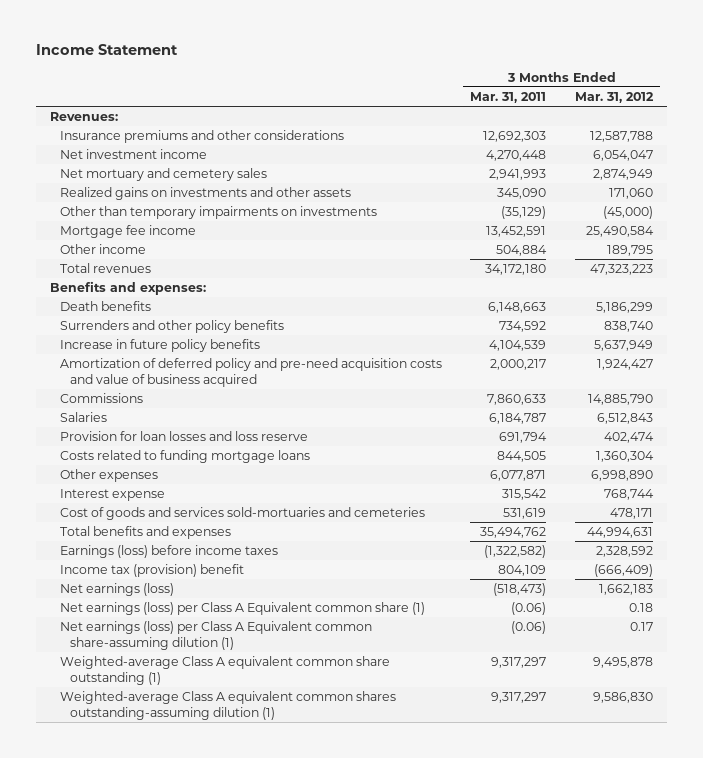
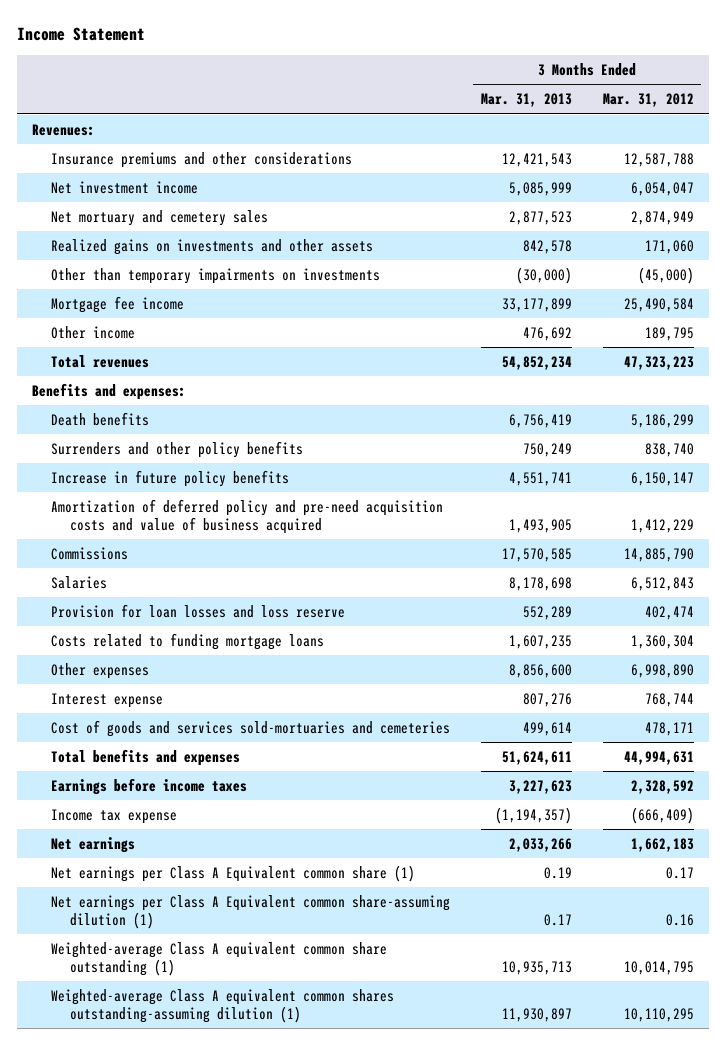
- | 3 Months Ended Mar. 31, 2011 | 3 Months Ended Mar. 31, 2012
+ | 3 Months Ended Mar. 31, 2013 | 3 Months Ended Mar. 31, 2012
- Increase in future policy benefits | 4,104,539 | 5,637,949
- Amortization of deferred policy and pre-need acquisition costs and value of business acquired | 2,000,217 | 1,924,427
+ Increase in future policy benefits | 4,551,741 | 6,150,147
+ Amortization of deferred policy and pre-need acquisition costs and value of business acquired | 1,493,905 | 1,412,229
- Earnings (loss) before income taxes | (1,322,582) | 2,328,592
- Income tax (provision) benefit | 804,109 | (666,409)
- Net earnings (loss) | (518,473) | 1,662,183
- Net earnings (loss) per Class A Equivalent common share (1) | (0.06) | 0.18
- Net earnings (loss) per Class A Equivalent common share-assuming dilution (1) | (0.06) | 0.17
- Weighted-average Class A equivalent common share outstanding (1) | 9,317,297 | 9,495,878
- Weighted-average Class A equivalent common shares outstanding-assuming dilution (1) | 9,317,297 | 9,586,830
+ Earnings before income taxes | 3,227,623 | 2,328,592
+ Income tax expense | (1,194,357) | (666,409)
+ Net earnings | 2,033,266 | 1,662,183
+ Net earnings per Class A Equivalent common share (1) | 0.19 | 0.17
+ Net earnings per Class A Equivalent common share-assuming dilution (1) | 0.17 | 0.16
+ Weighted-average Class A equivalent common share outstanding (1) | 10,935,713 | 10,014,795
+ Weighted-average Class A equivalent common shares outstanding-assuming dilution (1) | 11,930,897 | 10,110,295

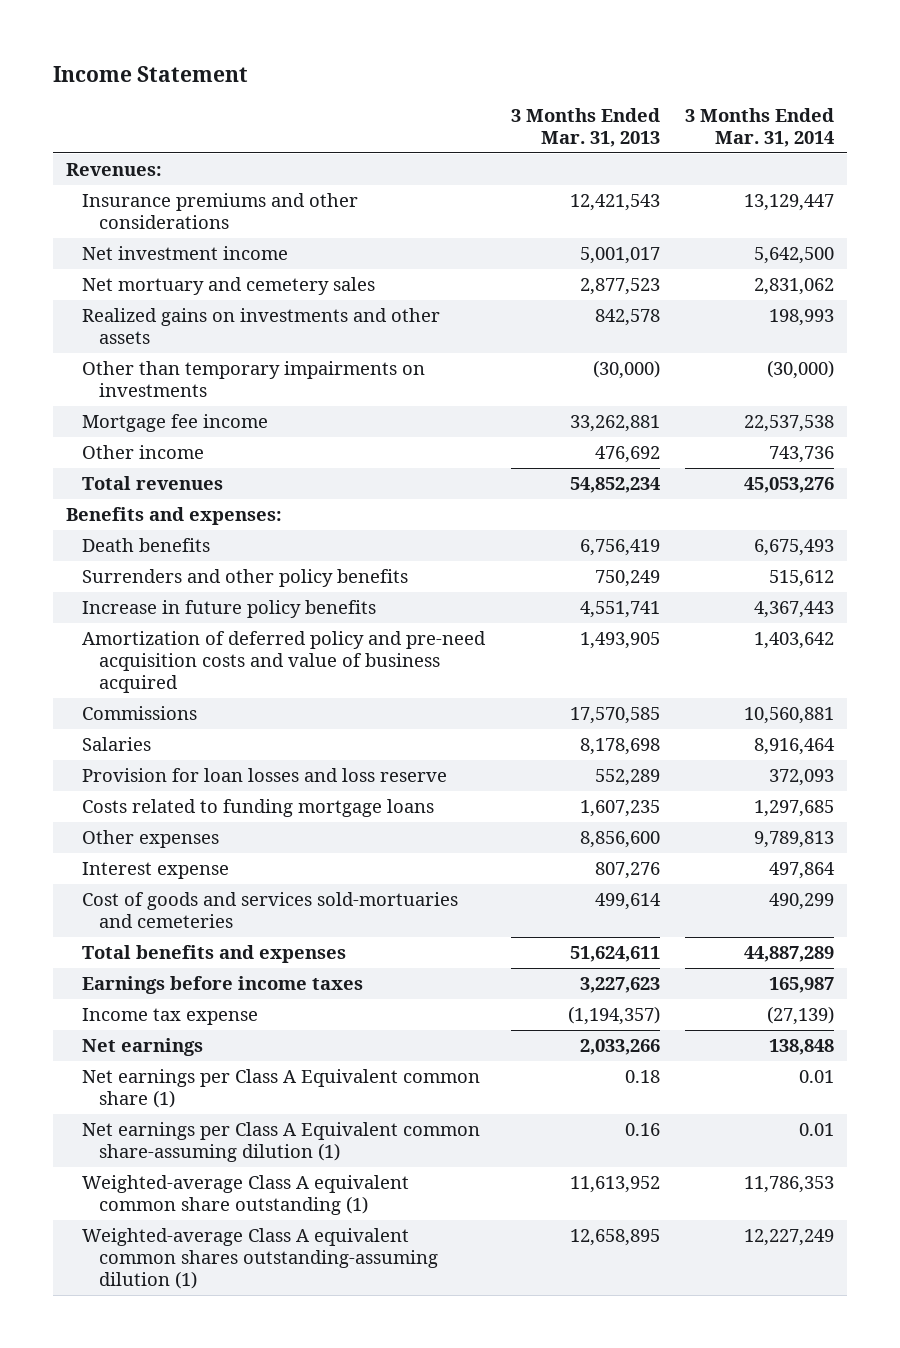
- | 3 Months Ended Mar. 31, 2013 | 3 Months Ended Mar. 31, 2012
+ | 3 Months Ended Mar. 31, 2013 | 3 Months Ended Mar. 31, 2014
- Net investment income | 5,085,999 | 6,054,047
+ Net investment income | 5,001,017 | 5,642,500
- Mortgage fee income | 33,177,899 | 25,490,584
+ Mortgage fee income | 33,262,881 | 22,537,538
- Net earnings per Class A Equivalent common share (1) | 0.19 | 0.17
- Net earnings per Class A Equivalent common share-assuming dilution (1) | 0.17 | 0.16
- Weighted-average Class A equivalent common share outstanding (1) | 10,935,713 | 10,014,795
- Weighted-average Class A equivalent common shares outstanding-assuming dilution (1) | 11,930,897 | 10,110,295
+ Net earnings per Class A Equivalent common share (1) | 0.18 | 0.01
+ Net earnings per Class A Equivalent common share-assuming dilution (1) | 0.16 | 0.01
+ Weighted-average Class A equivalent common share outstanding (1) | 11,613,952 | 11,786,353
+ Weighted-average Class A equivalent common shares outstanding-assuming dilution (1) | 12,658,895 | 12,227,249

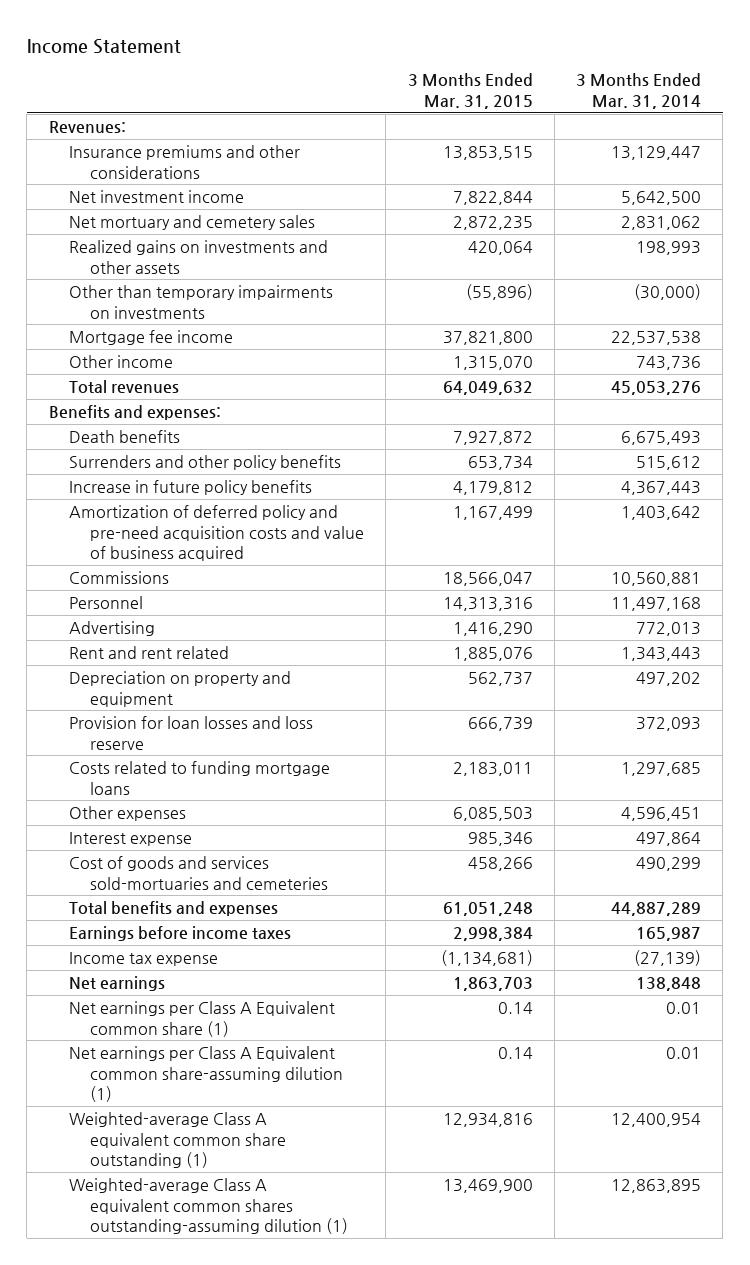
- | 3 Months Ended Mar. 31, 2013 | 3 Months Ended Mar. 31, 2014
+ | 3 Months Ended Mar. 31, 2015 | 3 Months Ended Mar. 31, 2014
- Salaries | 8,178,698 | 8,916,464
+ Personnel | 14,313,316 | 11,497,168
+ Advertising | 1,416,290 | 772,013
+ Rent and rent related | 1,885,076 | 1,343,443
+ Depreciation on property and equipment | 562,737 | 497,202
- Other expenses | 8,856,600 | 9,789,813
+ Other expenses | 6,085,503 | 4,596,451
- Weighted-average Class A equivalent common share outstanding (1) | 11,613,952 | 11,786,353
- Weighted-average Class A equivalent common shares outstanding-assuming dilution (1) | 12,658,895 | 12,227,249
+ Weighted-average Class A equivalent common share outstanding (1) | 12,934,816 | 12,400,954
+ Weighted-average Class A equivalent common shares outstanding-assuming dilution (1) | 13,469,900 | 12,863,895

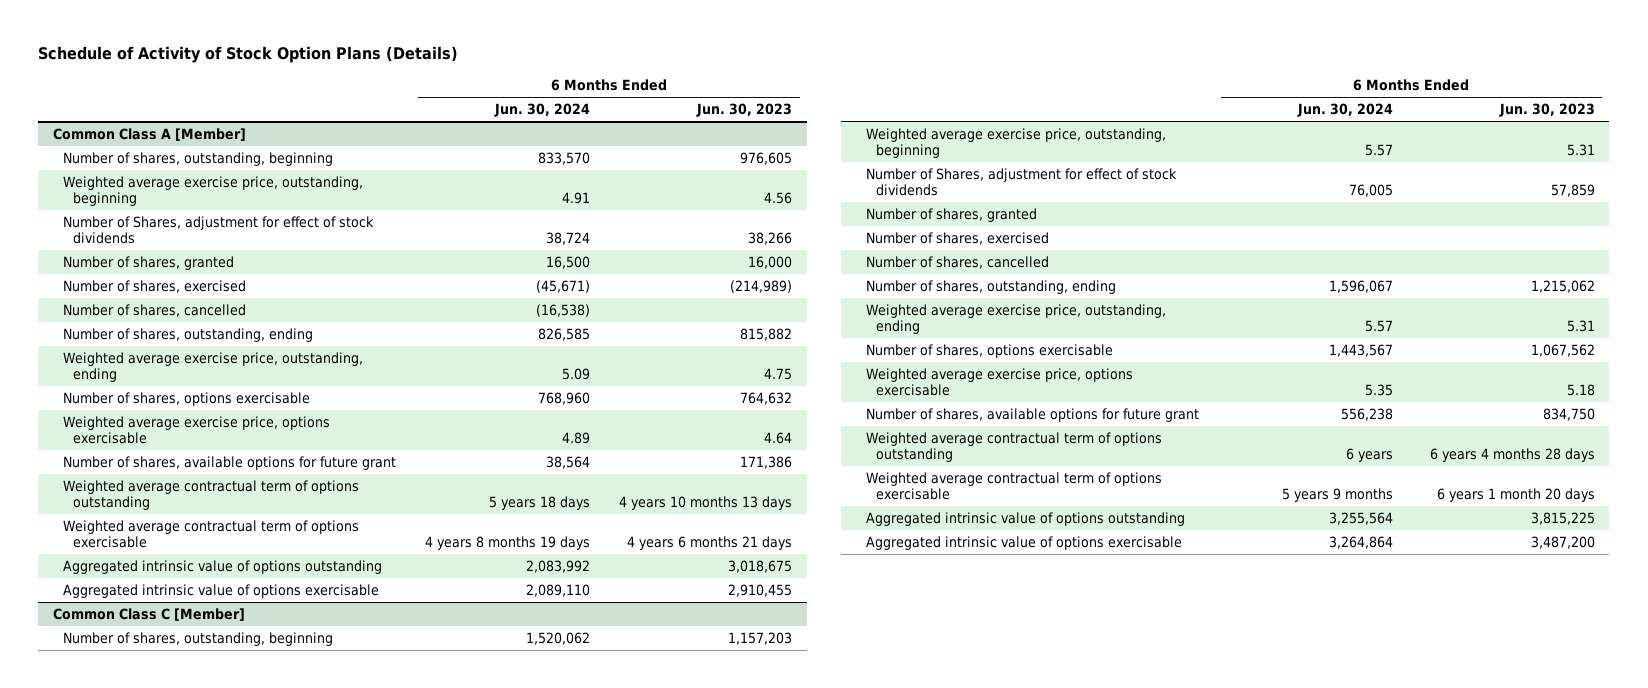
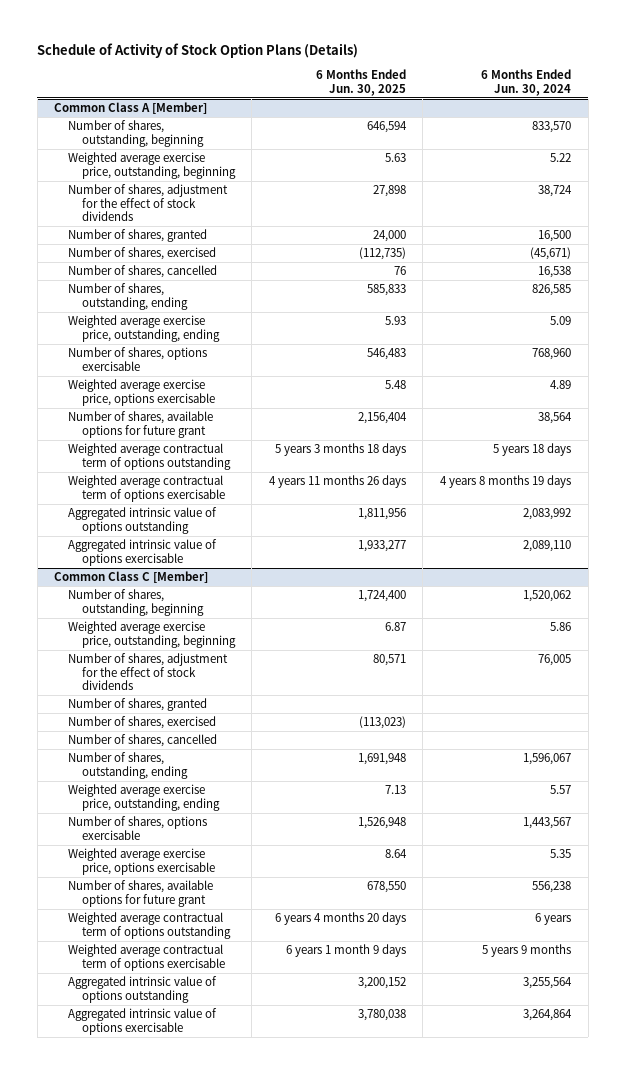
- | 6 Months Ended Jun. 30, 2024 | 6 Months Ended Jun. 30, 2023
+ | 6 Months Ended Jun. 30, 2025 | 6 Months Ended Jun. 30, 2024
@ Common Class A [Member]
- Weighted average exercise price, outstanding, beginning | 4.91 | 4.56
- Number of Shares, adjustment for effect of stock dividends | 38,724 | 38,266
+ Weighted average exercise price, outstanding, beginning | 5.63 | 5.22
+ Number of shares, adjustment for the effect of stock dividends | 27,898 | 38,724
- Number of shares, cancelled | (16,538) |
+ Number of shares, cancelled | 76 | 16,538
@ Common Class C [Member]
- Weighted average exercise price, outstanding, beginning | 5.57 | 5.31
- Number of Shares, adjustment for effect of stock dividends | 76,005 | 57,859
+ Weighted average exercise price, outstanding, beginning | 6.87 | 5.86
+ Number of shares, adjustment for the effect of stock dividends | 80,571 | 76,005

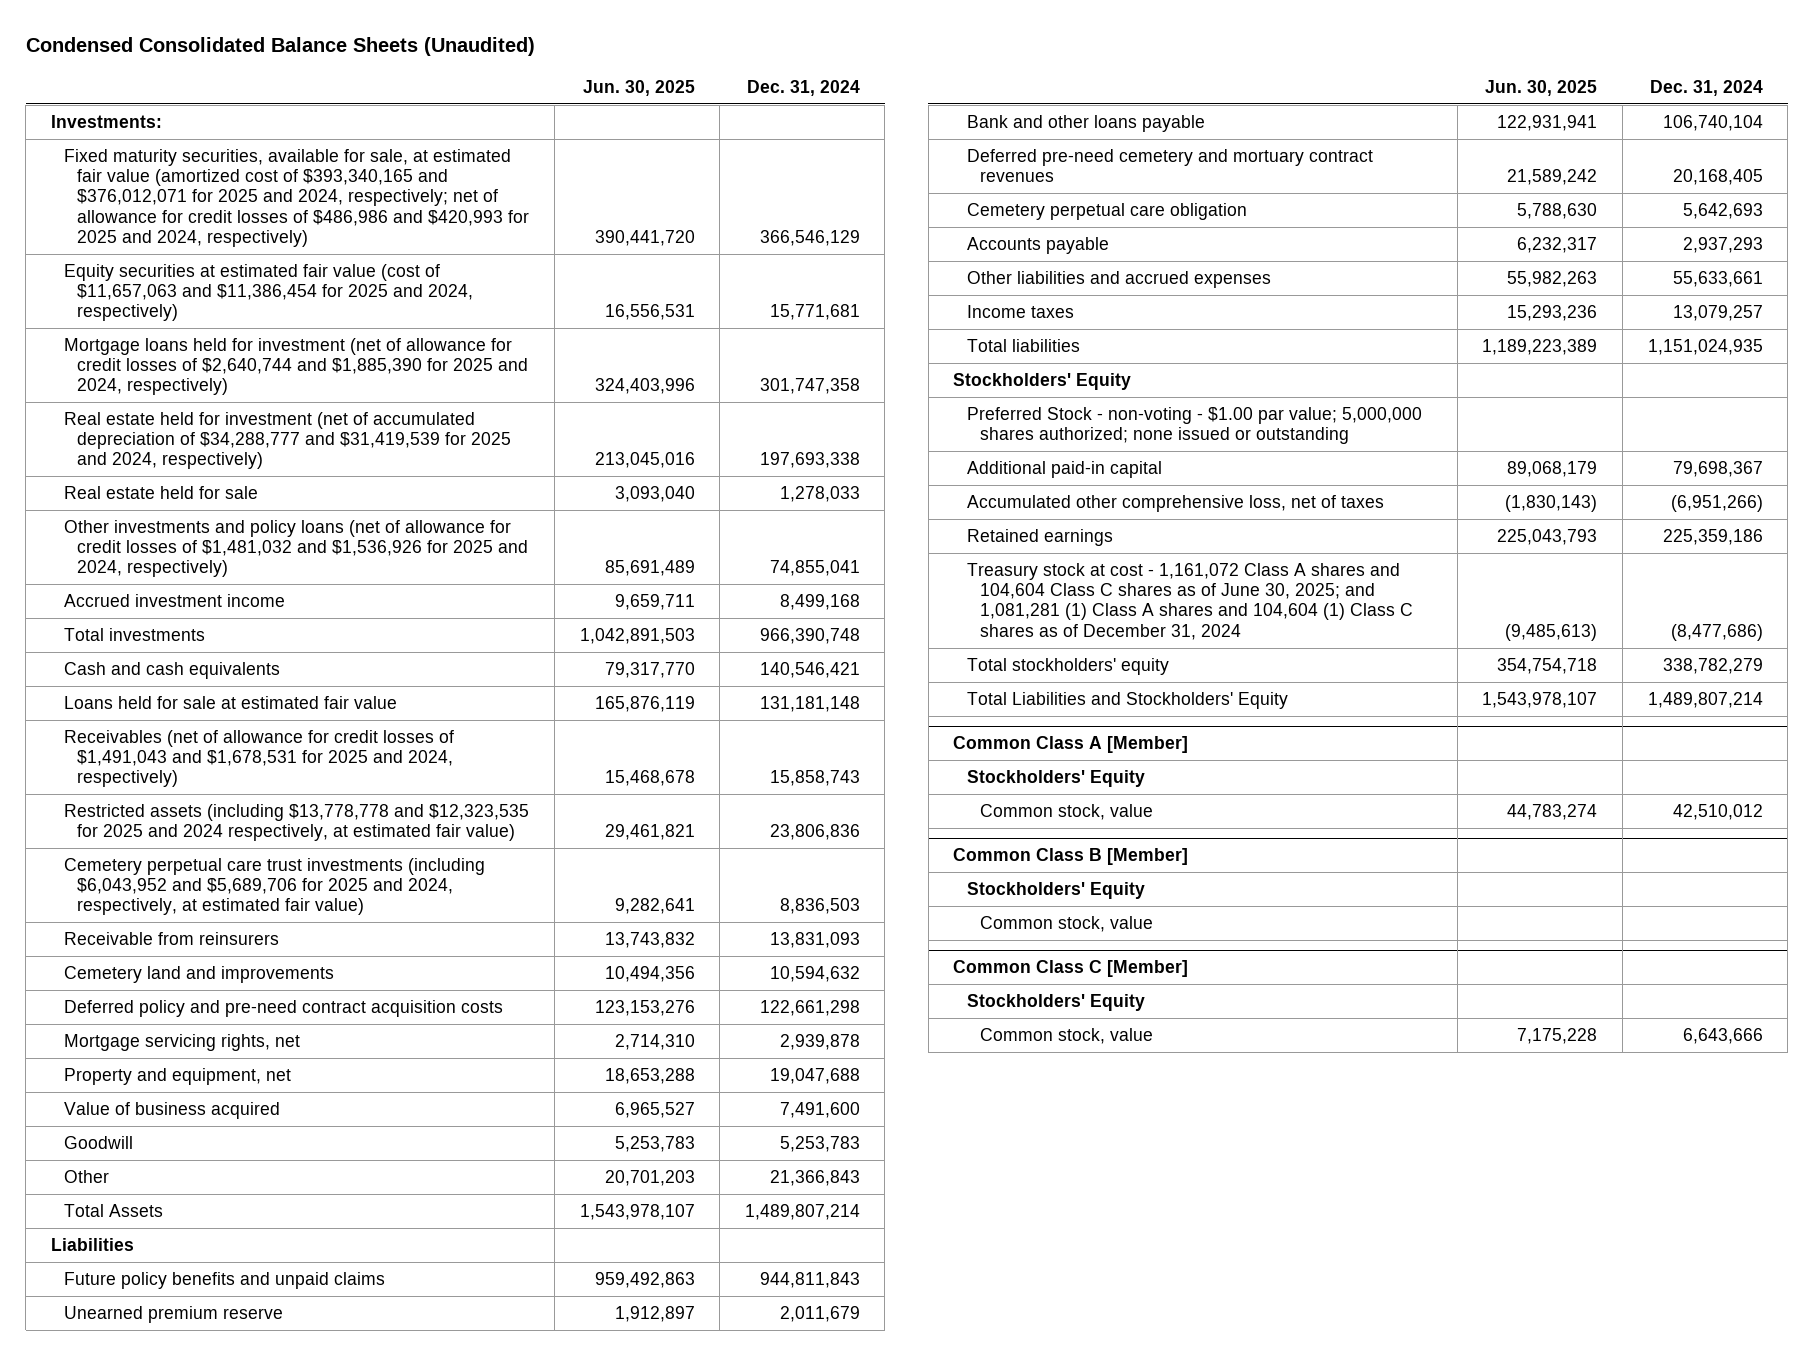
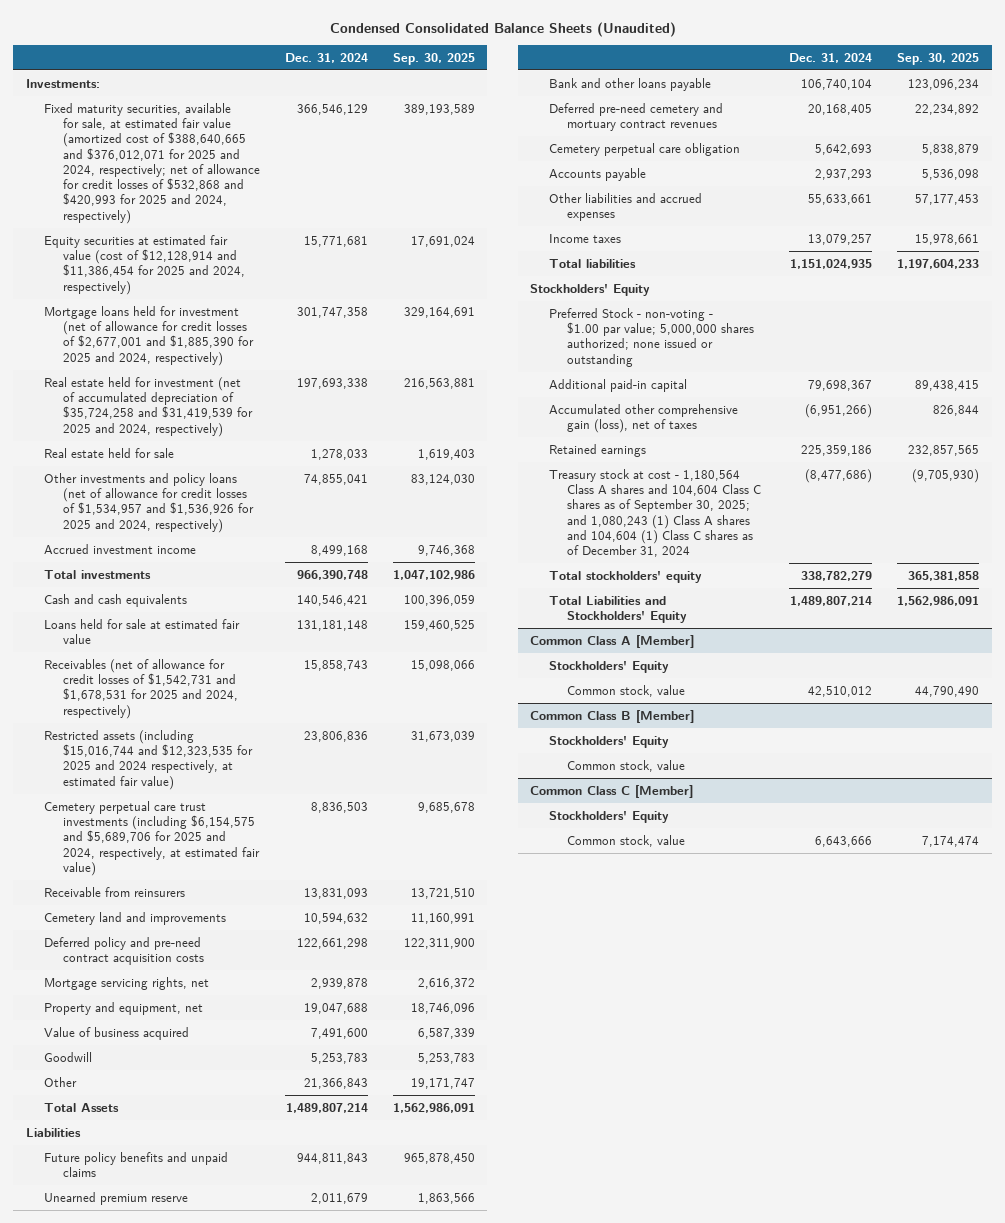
- | Jun. 30, 2025 | Dec. 31, 2024
+ | Dec. 31, 2024 | Sep. 30, 2025
- Fixed maturity securities, available for sale, at estimated fair value (amortized cost of $393,340,165 and $376,012,071 for 2025 and 2024, respectively; net of allowance for credit losses of $486,986 and $420,993 for 2025 and 2024, respectively) | 390,441,720 | 366,546,129
- Equity securities at estimated fair value (cost of $11,657,063 and $11,386,454 for 2025 and 2024, respectively) | 16,556,531 | 15,771,681
- Mortgage loans held for investment (net of allowance for credit losses of $2,640,744 and $1,885,390 for 2025 and 2024, respectively) | 324,403,996 | 301,747,358
- Real estate held for investment (net of accumulated depreciation of $34,288,777 and $31,419,539 for 2025 and 2024, respectively) | 213,045,016 | 197,693,338
+ Fixed maturity securities, available for sale, at estimated fair value (amortized cost of $388,640,665 and $376,012,071 for 2025 and 2024, respectively; net of allowance for credit losses of $532,868 and $420,993 for 2025 and 2024, respectively) | 366,546,129 | 389,193,589
+ Equity securities at estimated fair value (cost of $12,128,914 and $11,386,454 for 2025 and 2024, respectively) | 15,771,681 | 17,691,024
+ Mortgage loans held for investment (net of allowance for credit losses of $2,677,001 and $1,885,390 for 2025 and 2024, respectively) | 301,747,358 | 329,164,691
+ Real estate held for investment (net of accumulated depreciation of $35,724,258 and $31,419,539 for 2025 and 2024, respectively) | 197,693,338 | 216,563,881
- Other investments and policy loans (net of allowance for credit losses of $1,481,032 and $1,536,926 for 2025 and 2024, respectively) | 85,691,489 | 74,855,041
+ Other investments and policy loans (net of allowance for credit losses of $1,534,957 and $1,536,926 for 2025 and 2024, respectively) | 74,855,041 | 83,124,030
- Receivables (net of allowance for credit losses of $1,491,043 and $1,678,531 for 2025 and 2024, respectively) | 15,468,678 | 15,858,743
- Restricted assets (including $13,778,778 and $12,323,535 for 2025 and 2024 respectively, at estimated fair value) | 29,461,821 | 23,806,836
- Cemetery perpetual care trust investments (including $6,043,952 and $5,689,706 for 2025 and 2024, respectively, at estimated fair value) | 9,282,641 | 8,836,503
+ Receivables (net of allowance for credit losses of $1,542,731 and $1,678,531 for 2025 and 2024, respectively) | 15,858,743 | 15,098,066
+ Restricted assets (including $15,016,744 and $12,323,535 for 2025 and 2024 respectively, at estimated fair value) | 23,806,836 | 31,673,039
+ Cemetery perpetual care trust investments (including $6,154,575 and $5,689,706 for 2025 and 2024, respectively, at estimated fair value) | 8,836,503 | 9,685,678
- Accumulated other comprehensive loss, net of taxes | (1,830,143) | (6,951,266)
+ Accumulated other comprehensive gain (loss), net of taxes | (6,951,266) | 826,844
- Treasury stock at cost - 1,161,072 Class A shares and 104,604 Class C shares as of June 30, 2025; and 1,081,281 (1) Class A shares and 104,604 (1) Class C shares as of December 31, 2024 | (9,485,613) | (8,477,686)
+ Treasury stock at cost - 1,180,564 Class A shares and 104,604 Class C shares as of September 30, 2025; and 1,080,243 (1) Class A shares and 104,604 (1) Class C shares as of December 31, 2024 | (8,477,686) | (9,705,930)

